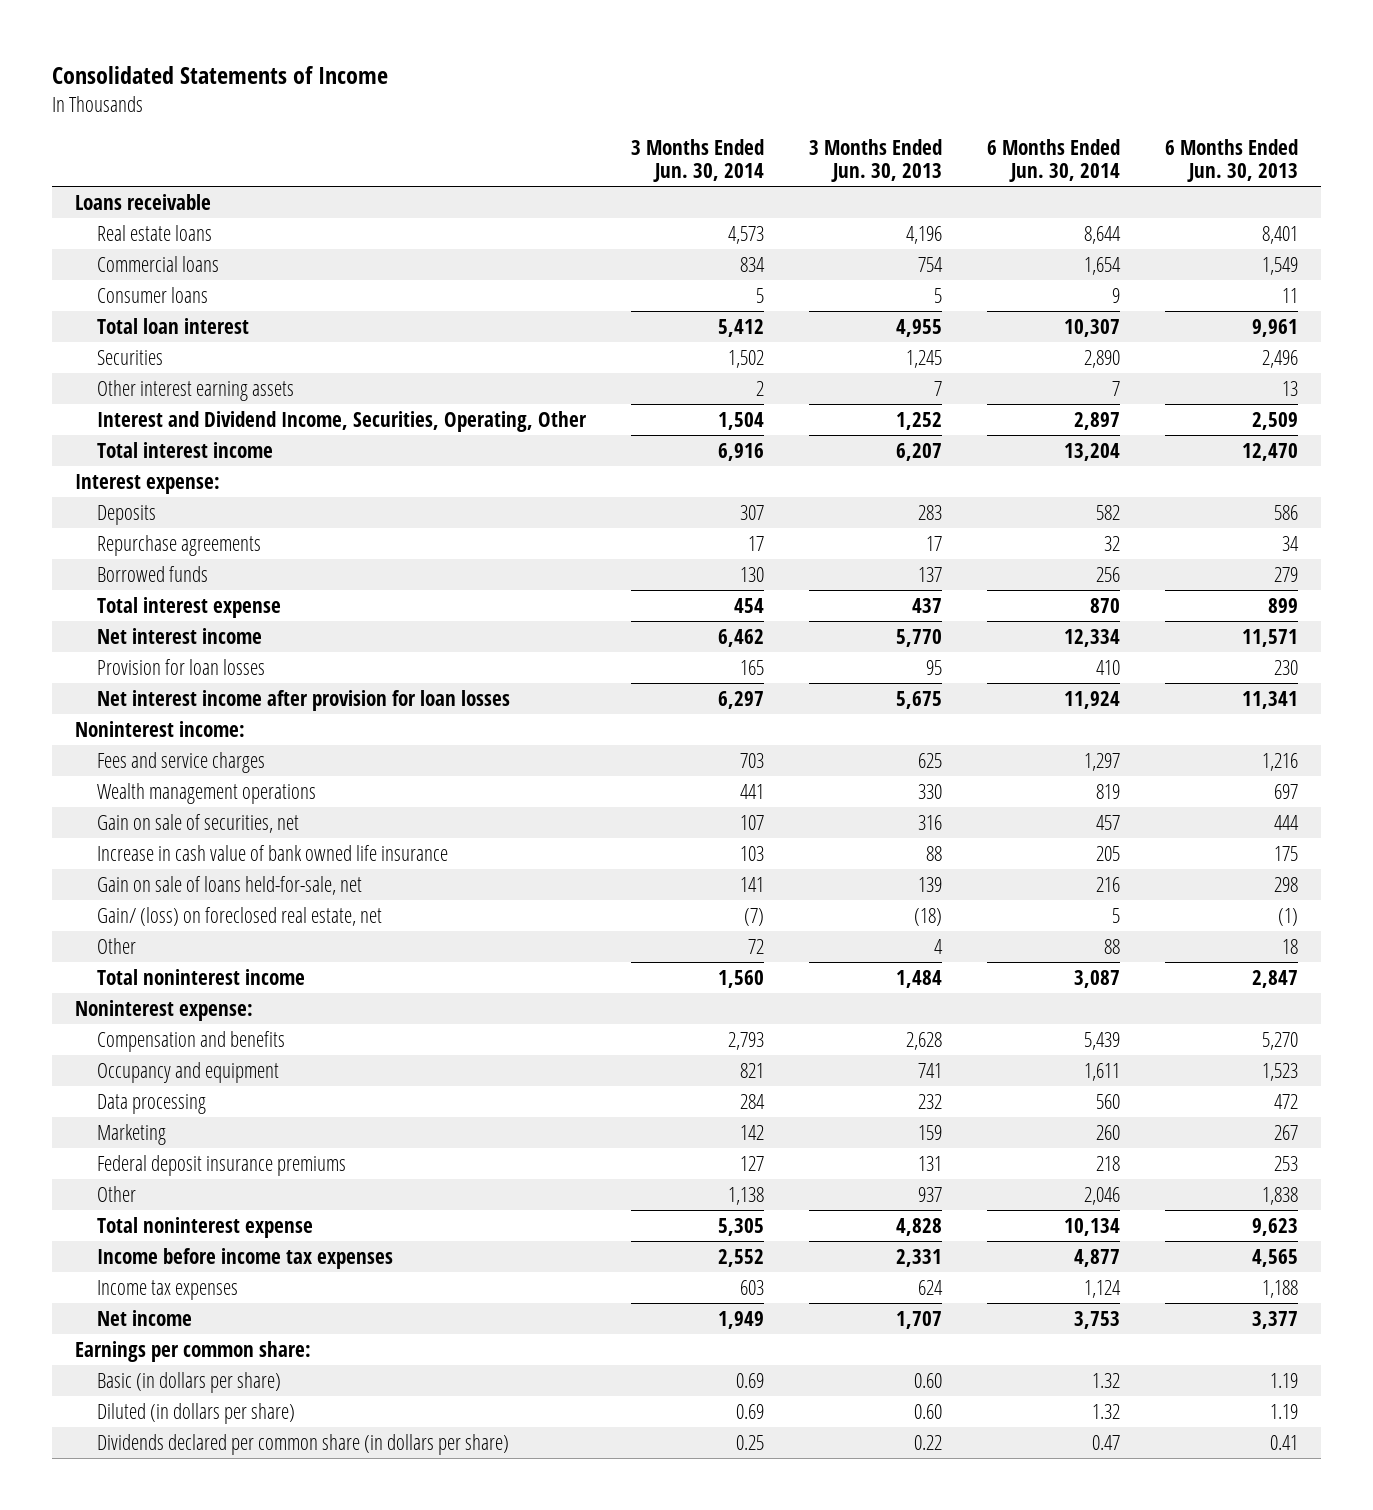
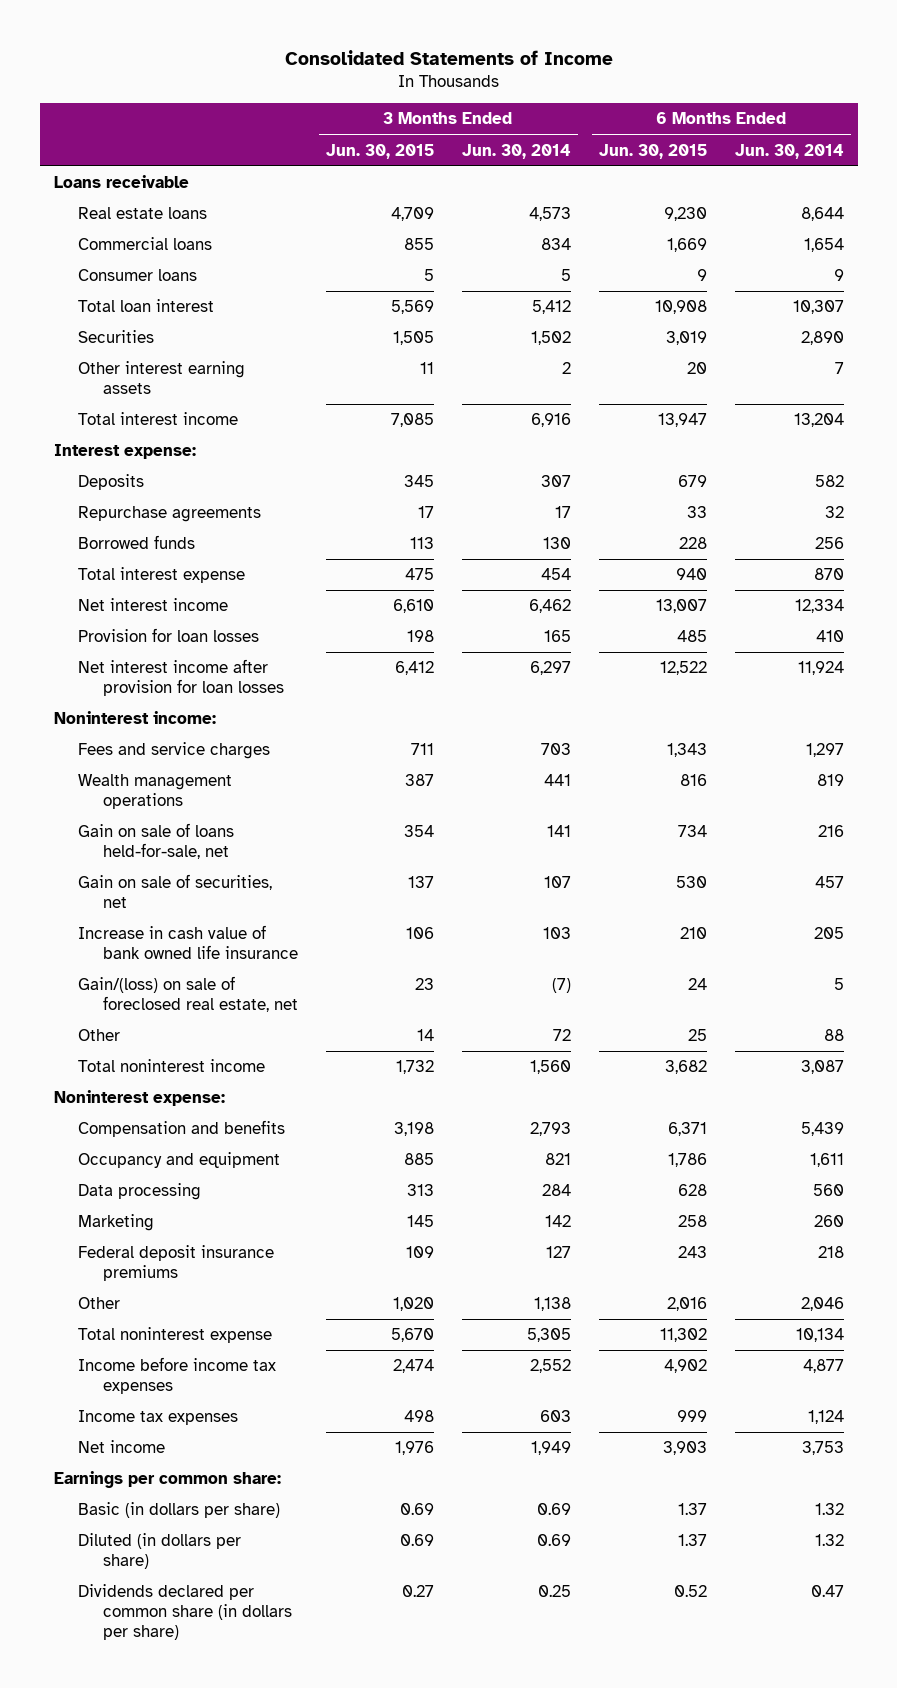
- | 3 Months Ended Jun. 30, 2014 | 3 Months Ended Jun. 30, 2013 | 6 Months Ended Jun. 30, 2014 | 6 Months Ended Jun. 30, 2013
+ | 3 Months Ended Jun. 30, 2015 | 3 Months Ended Jun. 30, 2014 | 6 Months Ended Jun. 30, 2015 | 6 Months Ended Jun. 30, 2014
- Interest and Dividend Income, Securities, Operating, Other | 1,504 | 1,252 | 2,897 | 2,509
moved up: Gain on sale of loans held-for-sale, net | 354 | 141 | 734 | 216
- Gain/ (loss) on foreclosed real estate, net | (7) | (18) | 5 | (1)
+ Gain/(loss) on sale of foreclosed real estate, net | 23 | (7) | 24 | 5

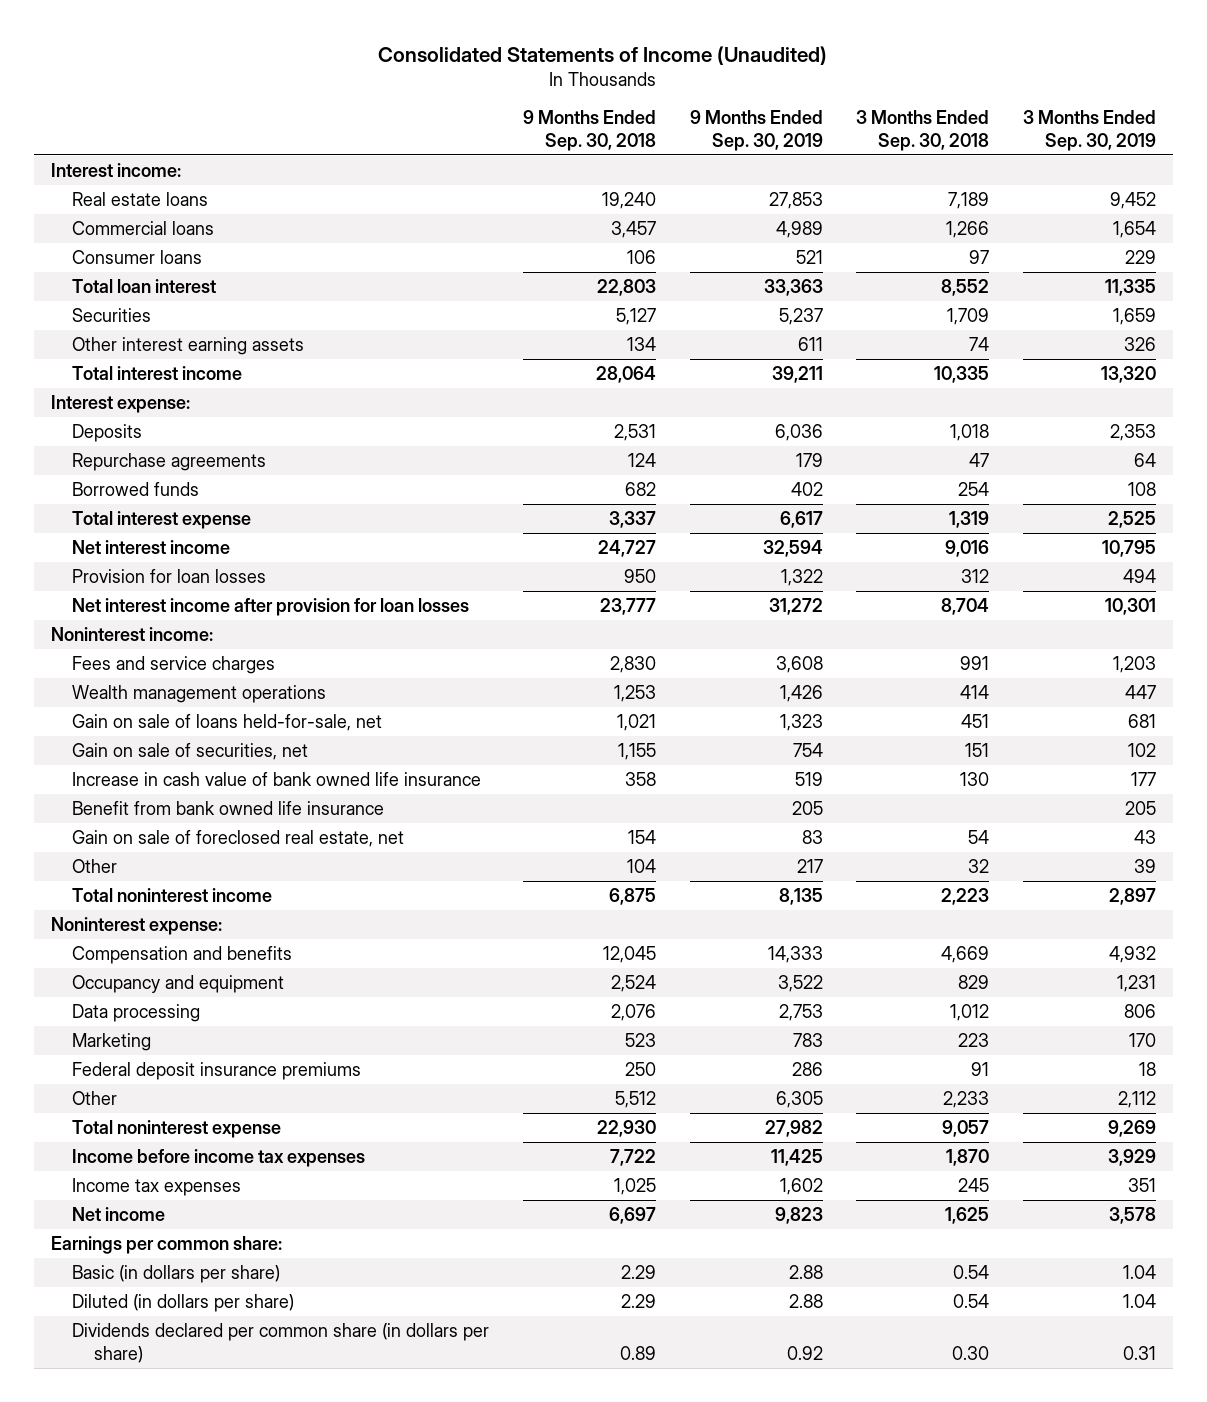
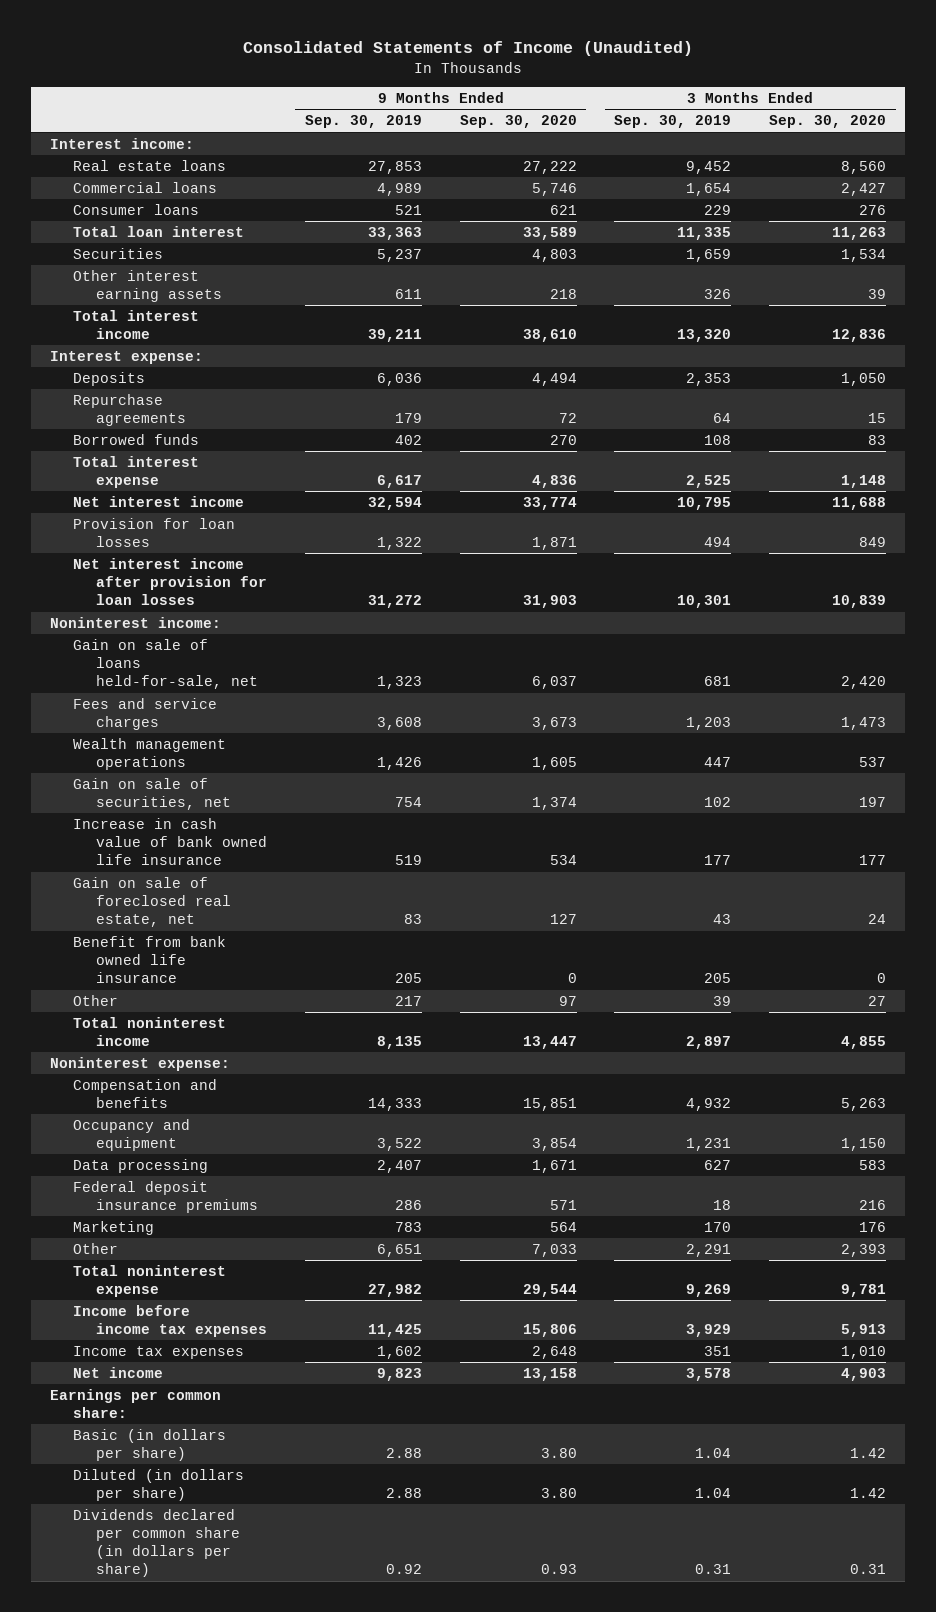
- | 9 Months Ended Sep. 30, 2018 | 9 Months Ended Sep. 30, 2019 | 3 Months Ended Sep. 30, 2018 | 3 Months Ended Sep. 30, 2019
+ | 9 Months Ended Sep. 30, 2019 | 9 Months Ended Sep. 30, 2020 | 3 Months Ended Sep. 30, 2019 | 3 Months Ended Sep. 30, 2020
moved up: Gain on sale of loans held-for-sale, net | 1,323 | 6,037 | 681 | 2,420
moved down: Benefit from bank owned life insurance | 205 | 0 | 205 | 0
- Data processing | 2,076 | 2,753 | 1,012 | 806
+ Data processing | 2,407 | 1,671 | 627 | 583
- Other | 5,512 | 6,305 | 2,233 | 2,112
moved down: Marketing | 783 | 564 | 170 | 176
+ Other | 6,651 | 7,033 | 2,291 | 2,393

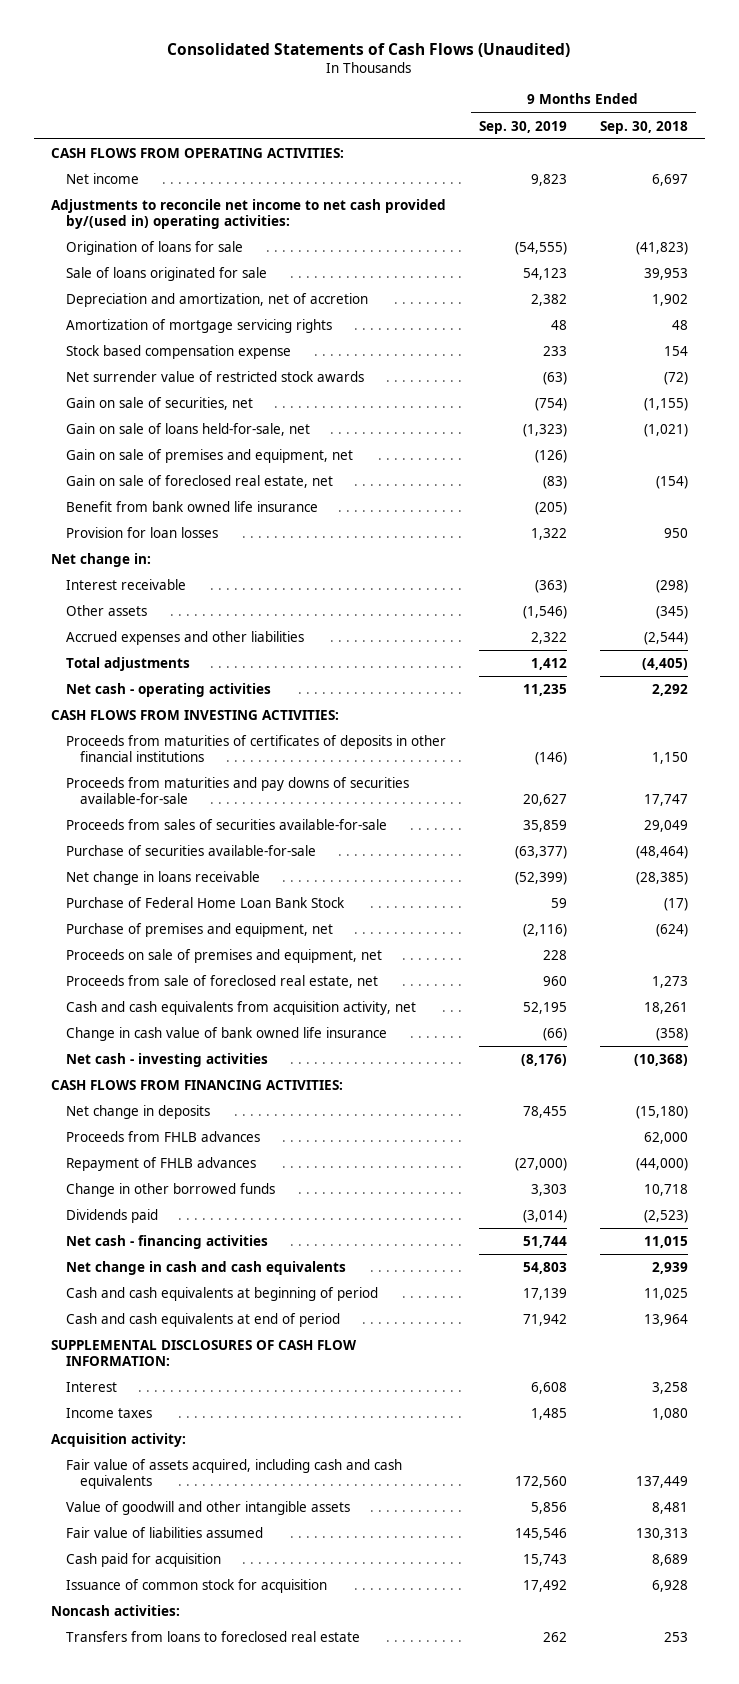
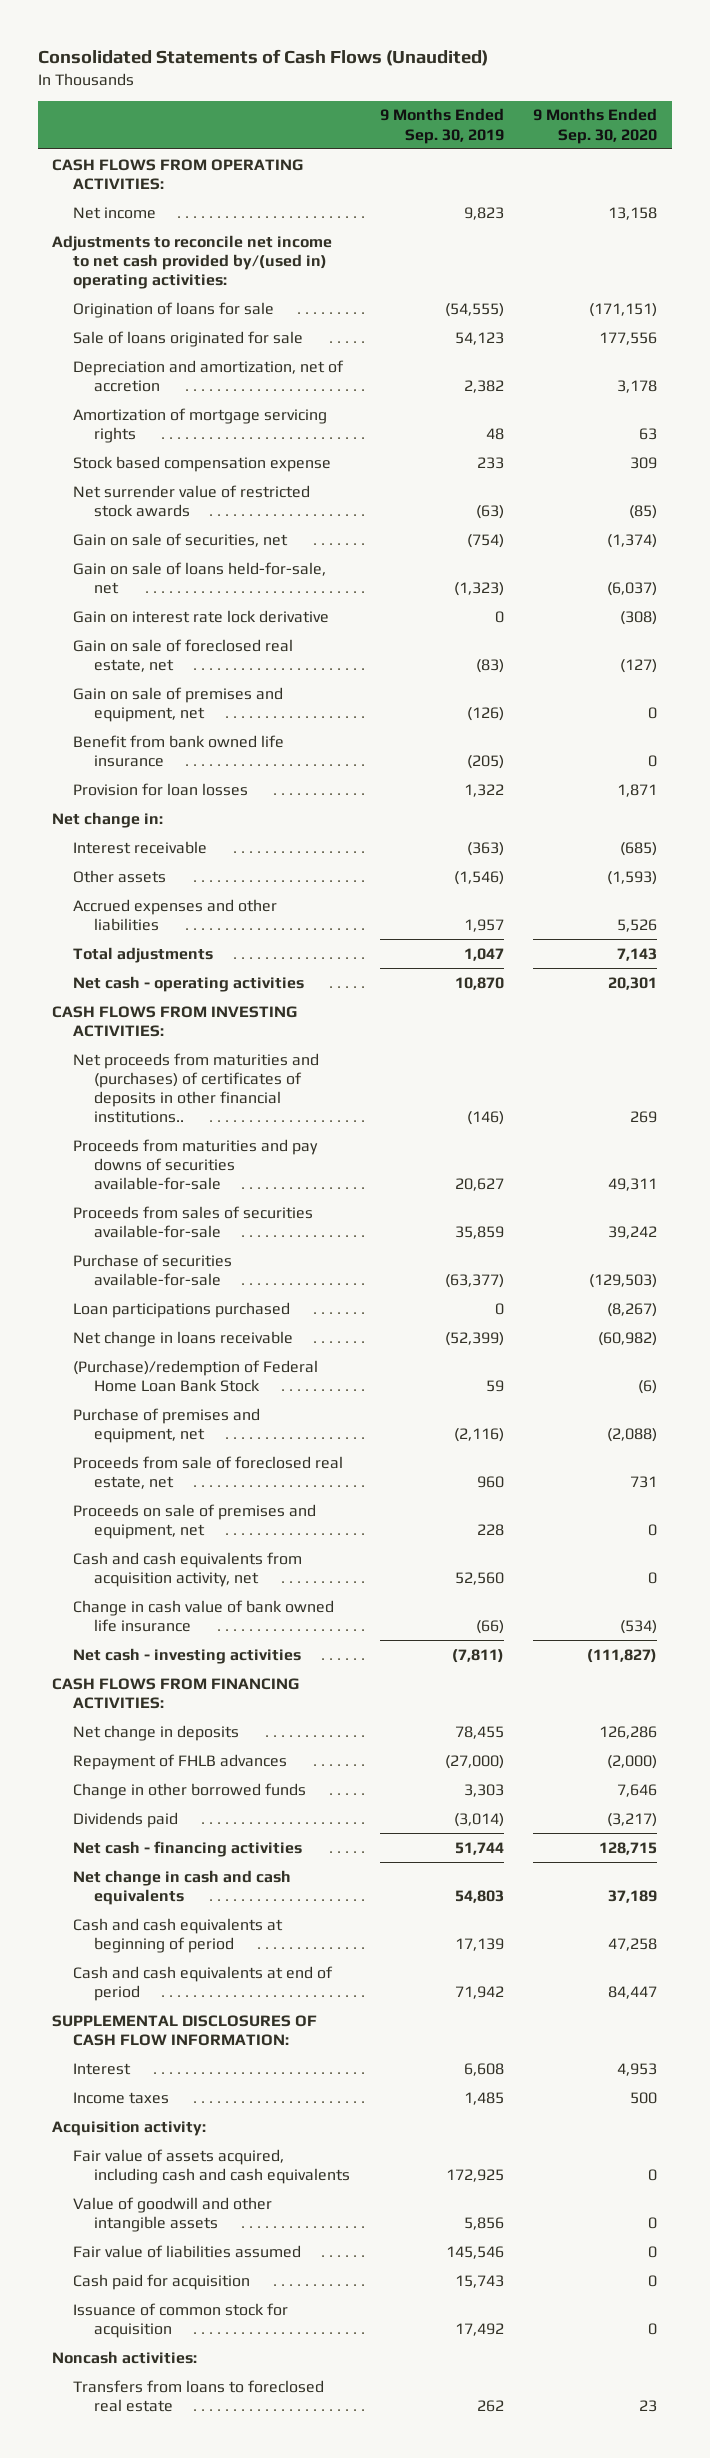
- | 9 Months Ended Sep. 30, 2019 | 9 Months Ended Sep. 30, 2018
+ | 9 Months Ended Sep. 30, 2019 | 9 Months Ended Sep. 30, 2020
+ Gain on interest rate lock derivative | 0 | (308)
moved down: Gain on sale of premises and equipment, net | (126) | 0
- Accrued expenses and other liabilities | 2,322 | (2,544)
- Total adjustments | 1,412 | (4,405)
- Net cash - operating activities | 11,235 | 2,292
+ Accrued expenses and other liabilities | 1,957 | 5,526
+ Total adjustments | 1,047 | 7,143
+ Net cash - operating activities | 10,870 | 20,301
- Proceeds from maturities of certificates of deposits in other financial institutions | (146) | 1,150
+ Net proceeds from maturities and (purchases) of certificates of deposits in other financial institutions.. | (146) | 269
+ Loan participations purchased | 0 | (8,267)
- Purchase of Federal Home Loan Bank Stock | 59 | (17)
+ (Purchase)/redemption of Federal Home Loan Bank Stock | 59 | (6)
- Cash and cash equivalents from acquisition activity, net | 52,195 | 18,261
moved down: Proceeds on sale of premises and equipment, net | 228 | 0
+ Cash and cash equivalents from acquisition activity, net | 52,560 | 0
- Net cash - investing activities | (8,176) | (10,368)
+ Net cash - investing activities | (7,811) | (111,827)
- Proceeds from FHLB advances | | 62,000
- Fair value of assets acquired, including cash and cash equivalents | 172,560 | 137,449
+ Fair value of assets acquired, including cash and cash equivalents | 172,925 | 0

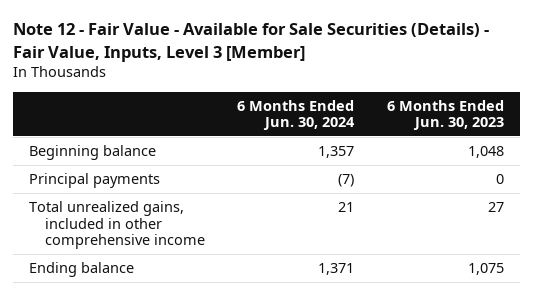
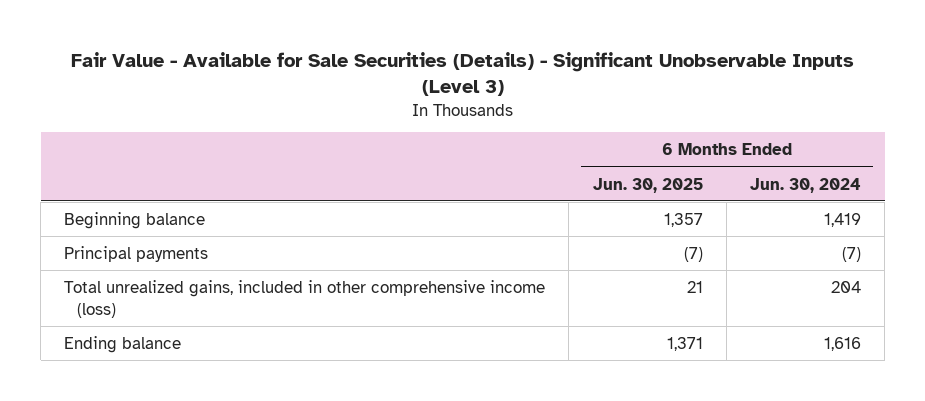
- Note 12 - Fair Value - Available for Sale Securities (Details) - Fair Value, Inputs, Level 3 [Member]
+ Fair Value - Available for Sale Securities (Details) - Significant Unobservable Inputs (Level 3)
- | 6 Months Ended Jun. 30, 2024 | 6 Months Ended Jun. 30, 2023
+ | 6 Months Ended Jun. 30, 2025 | 6 Months Ended Jun. 30, 2024
- Beginning balance | 1,357 | 1,048
+ Beginning balance | 1,357 | 1,419
- Total unrealized gains, included in other comprehensive income | 21 | 27
- Ending balance | 1,371 | 1,075
+ Total unrealized gains, included in other comprehensive income (loss) | 21 | 204
+ Ending balance | 1,371 | 1,616

